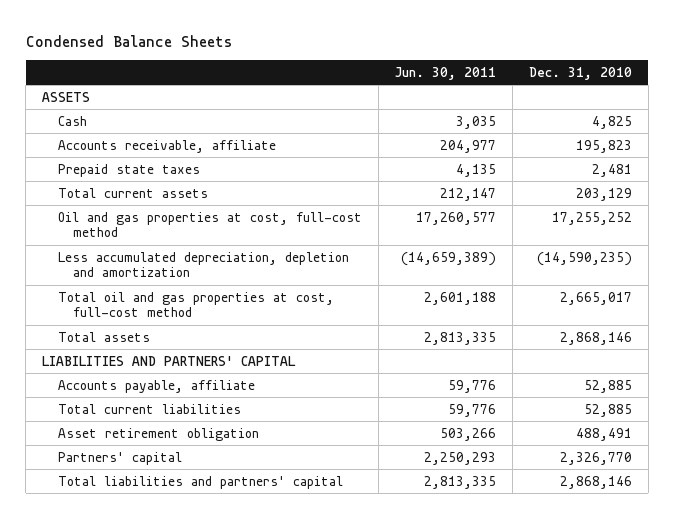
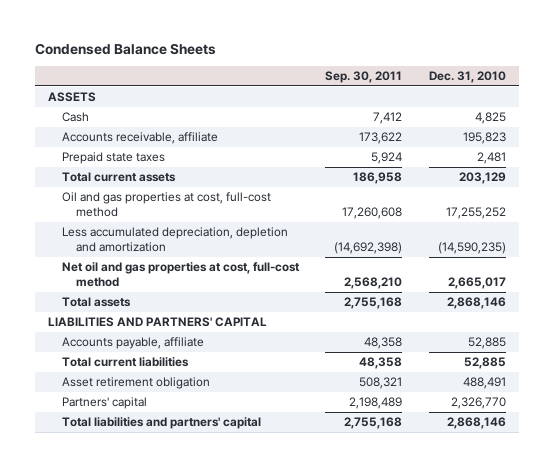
- | Jun. 30, 2011 | Dec. 31, 2010
+ | Sep. 30, 2011 | Dec. 31, 2010
- Total oil and gas properties at cost, full-cost method | 2,601,188 | 2,665,017
+ Net oil and gas properties at cost, full-cost method | 2,568,210 | 2,665,017

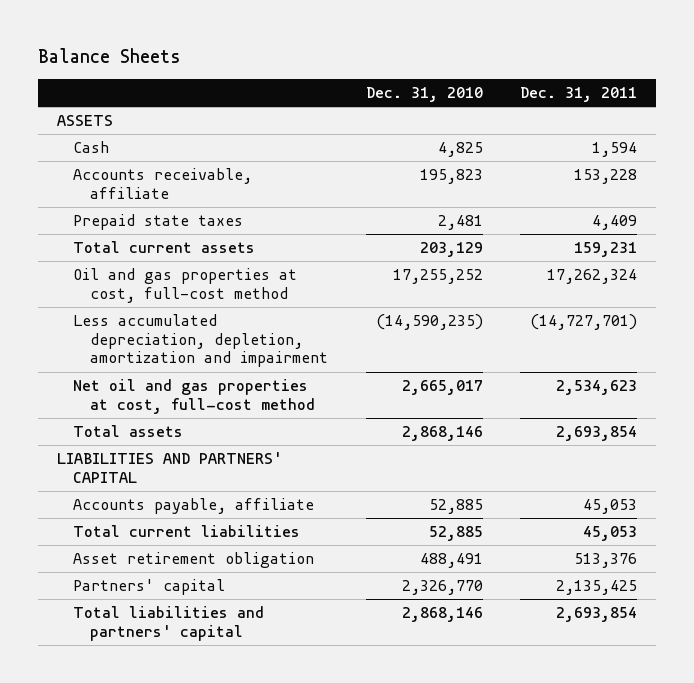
- Condensed Balance Sheets
+ Balance Sheets
- | Sep. 30, 2011 | Dec. 31, 2010
+ | Dec. 31, 2010 | Dec. 31, 2011
- Less accumulated depreciation, depletion and amortization | (14,692,398) | (14,590,235)
+ Less accumulated depreciation, depletion, amortization and impairment | (14,590,235) | (14,727,701)

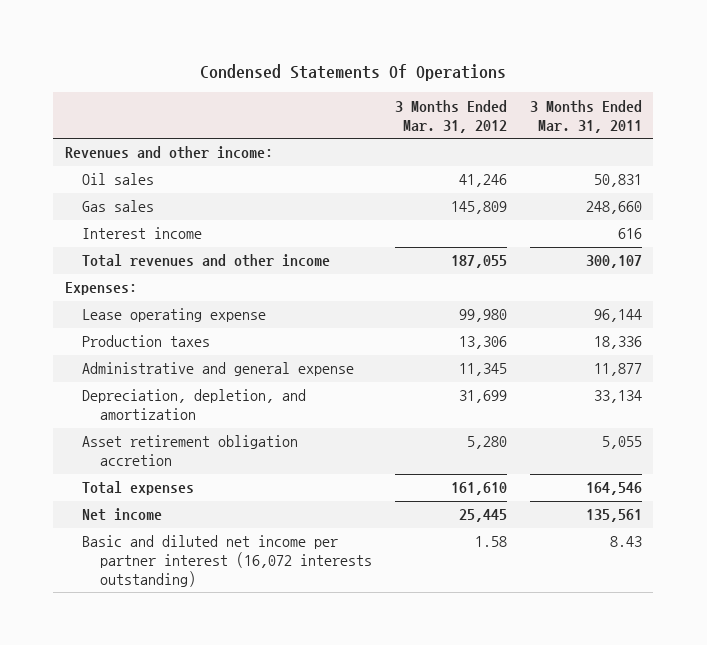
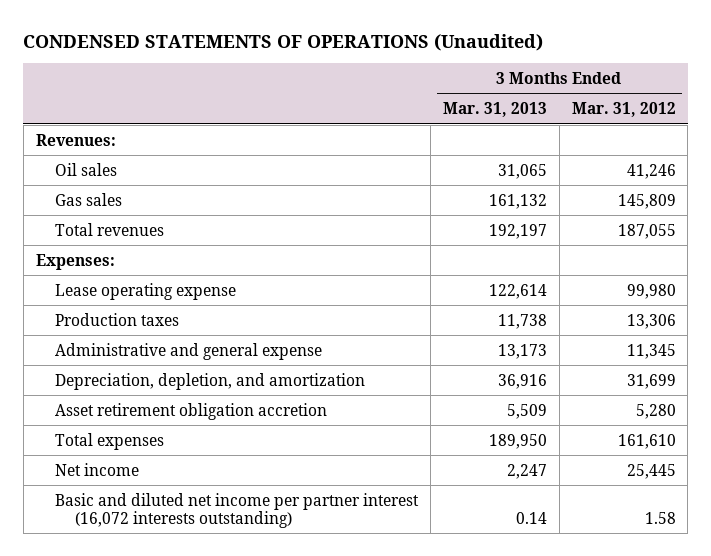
- Condensed Statements Of Operations
+ CONDENSED STATEMENTS OF OPERATIONS (Unaudited)
- | 3 Months Ended Mar. 31, 2012 | 3 Months Ended Mar. 31, 2011
+ | 3 Months Ended Mar. 31, 2013 | 3 Months Ended Mar. 31, 2012
- Revenues and other income:
+ Revenues:
- Interest income | | 616
- Total revenues and other income | 187,055 | 300,107
+ Total revenues | 192,197 | 187,055

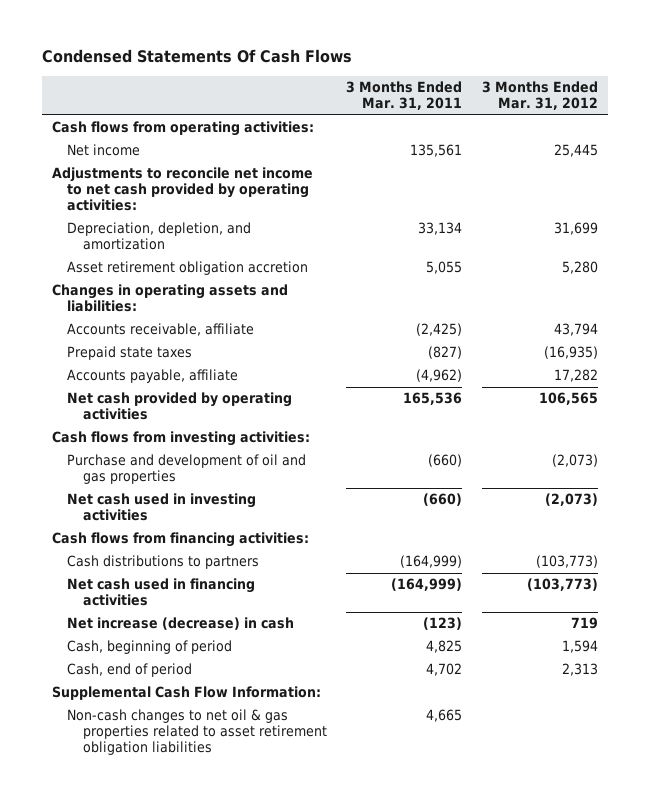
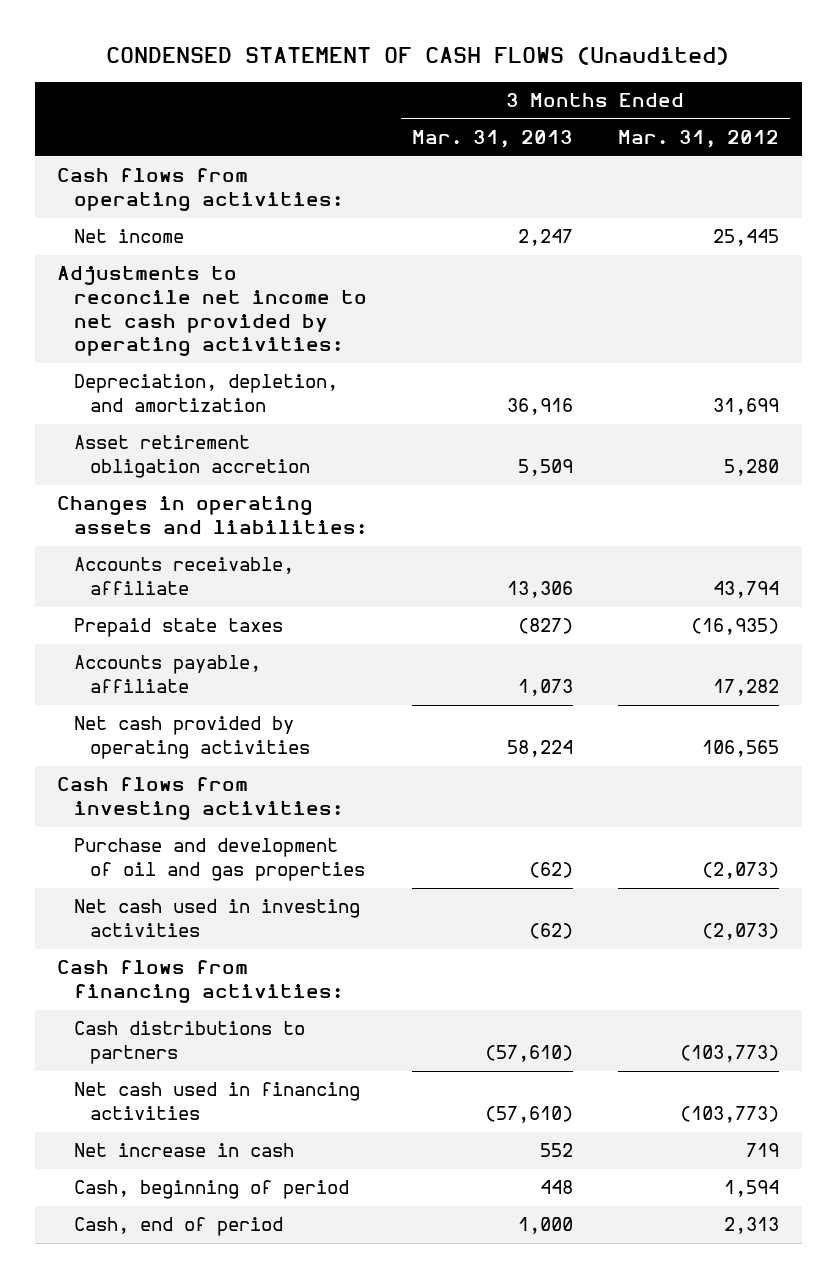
- Condensed Statements Of Cash Flows
+ CONDENSED STATEMENT OF CASH FLOWS (Unaudited)
- | 3 Months Ended Mar. 31, 2011 | 3 Months Ended Mar. 31, 2012
+ | 3 Months Ended Mar. 31, 2013 | 3 Months Ended Mar. 31, 2012
- Net increase (decrease) in cash | (123) | 719
+ Net increase in cash | 552 | 719
- Supplemental Cash Flow Information:
- Non-cash changes to net oil & gas properties related to asset retirement obligation liabilities | 4,665 |

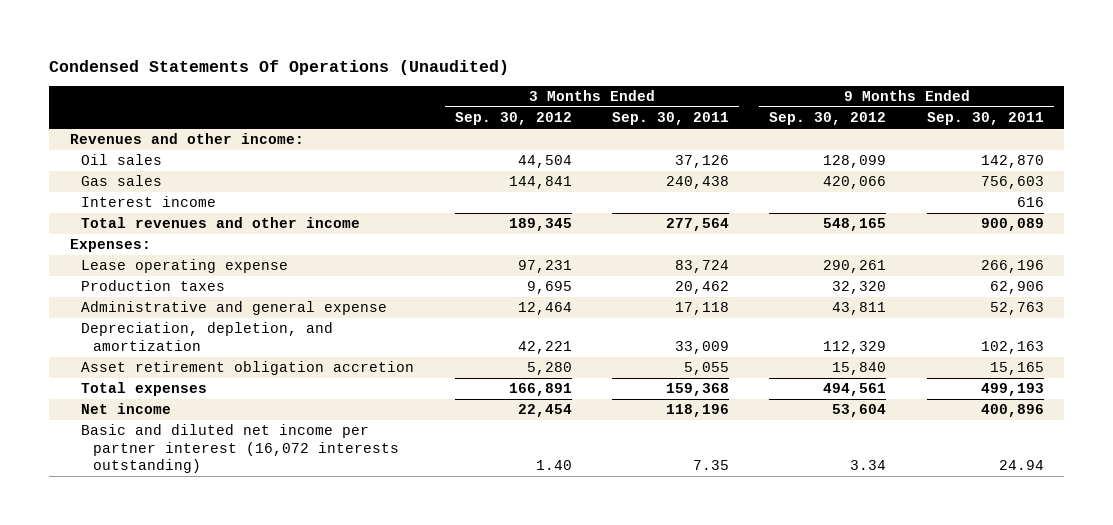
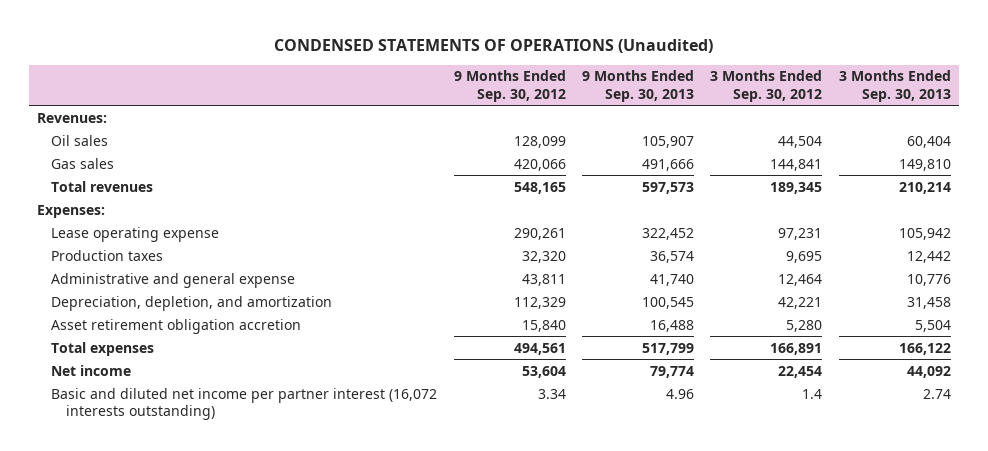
- Condensed Statements Of Operations (Unaudited)
+ CONDENSED STATEMENTS OF OPERATIONS (Unaudited)
- | 3 Months Ended Sep. 30, 2012 | 3 Months Ended Sep. 30, 2011 | 9 Months Ended Sep. 30, 2012 | 9 Months Ended Sep. 30, 2011
+ | 9 Months Ended Sep. 30, 2012 | 9 Months Ended Sep. 30, 2013 | 3 Months Ended Sep. 30, 2012 | 3 Months Ended Sep. 30, 2013
- Revenues and other income:
+ Revenues:
- Interest income | | | | 616
- Total revenues and other income | 189,345 | 277,564 | 548,165 | 900,089
+ Total revenues | 548,165 | 597,573 | 189,345 | 210,214
- Basic and diluted net income per partner interest (16,072 interests outstanding) | 1.40 | 7.35 | 3.34 | 24.94
+ Basic and diluted net income per partner interest (16,072 interests outstanding) | 3.34 | 4.96 | 1.4 | 2.74

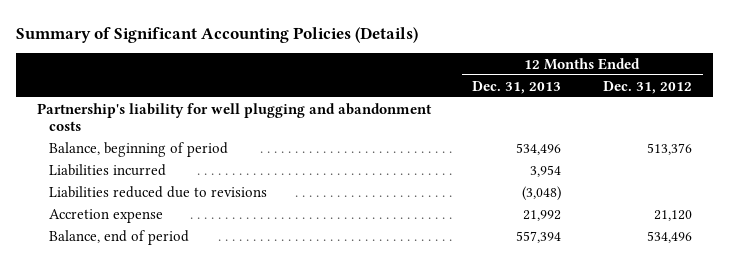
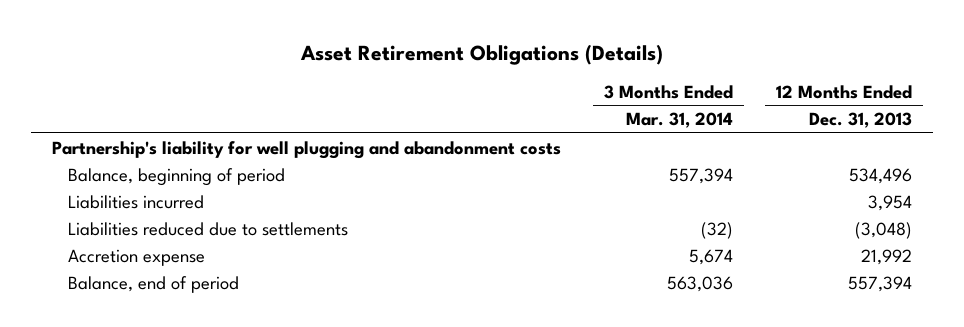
- Summary of Significant Accounting Policies (Details)
+ Asset Retirement Obligations (Details)
- | 12 Months Ended Dec. 31, 2013 | 12 Months Ended Dec. 31, 2012
+ | 3 Months Ended Mar. 31, 2014 | 12 Months Ended Dec. 31, 2013
- Liabilities reduced due to revisions | (3,048) |
+ Liabilities reduced due to settlements | (32) | (3,048)

